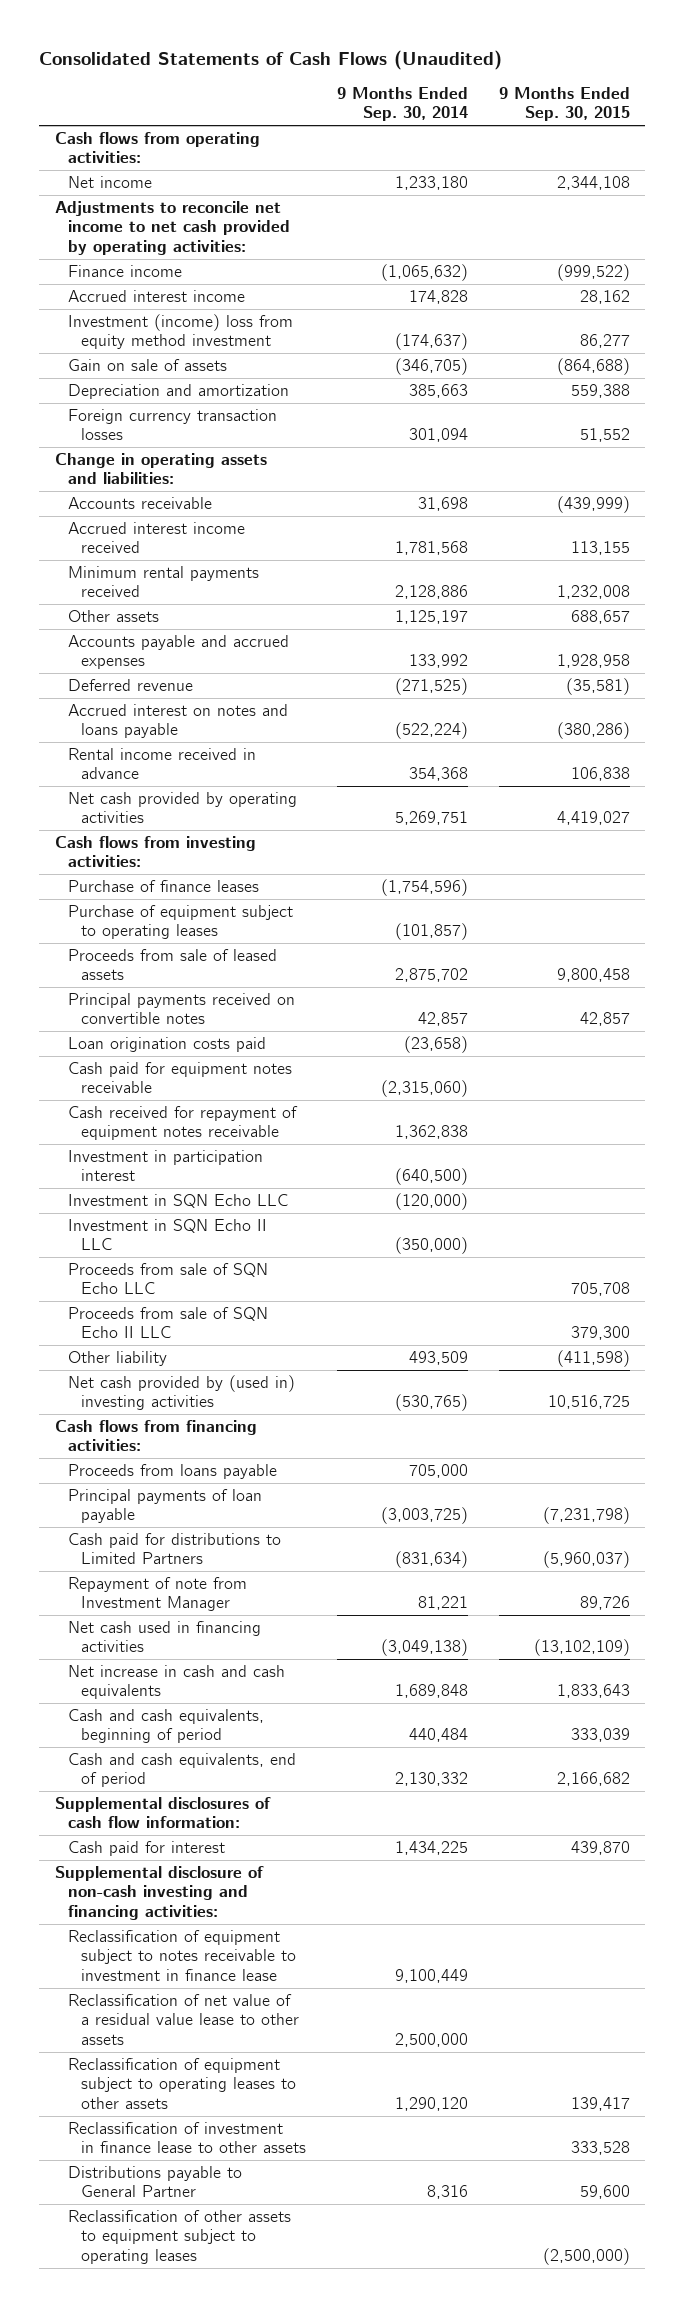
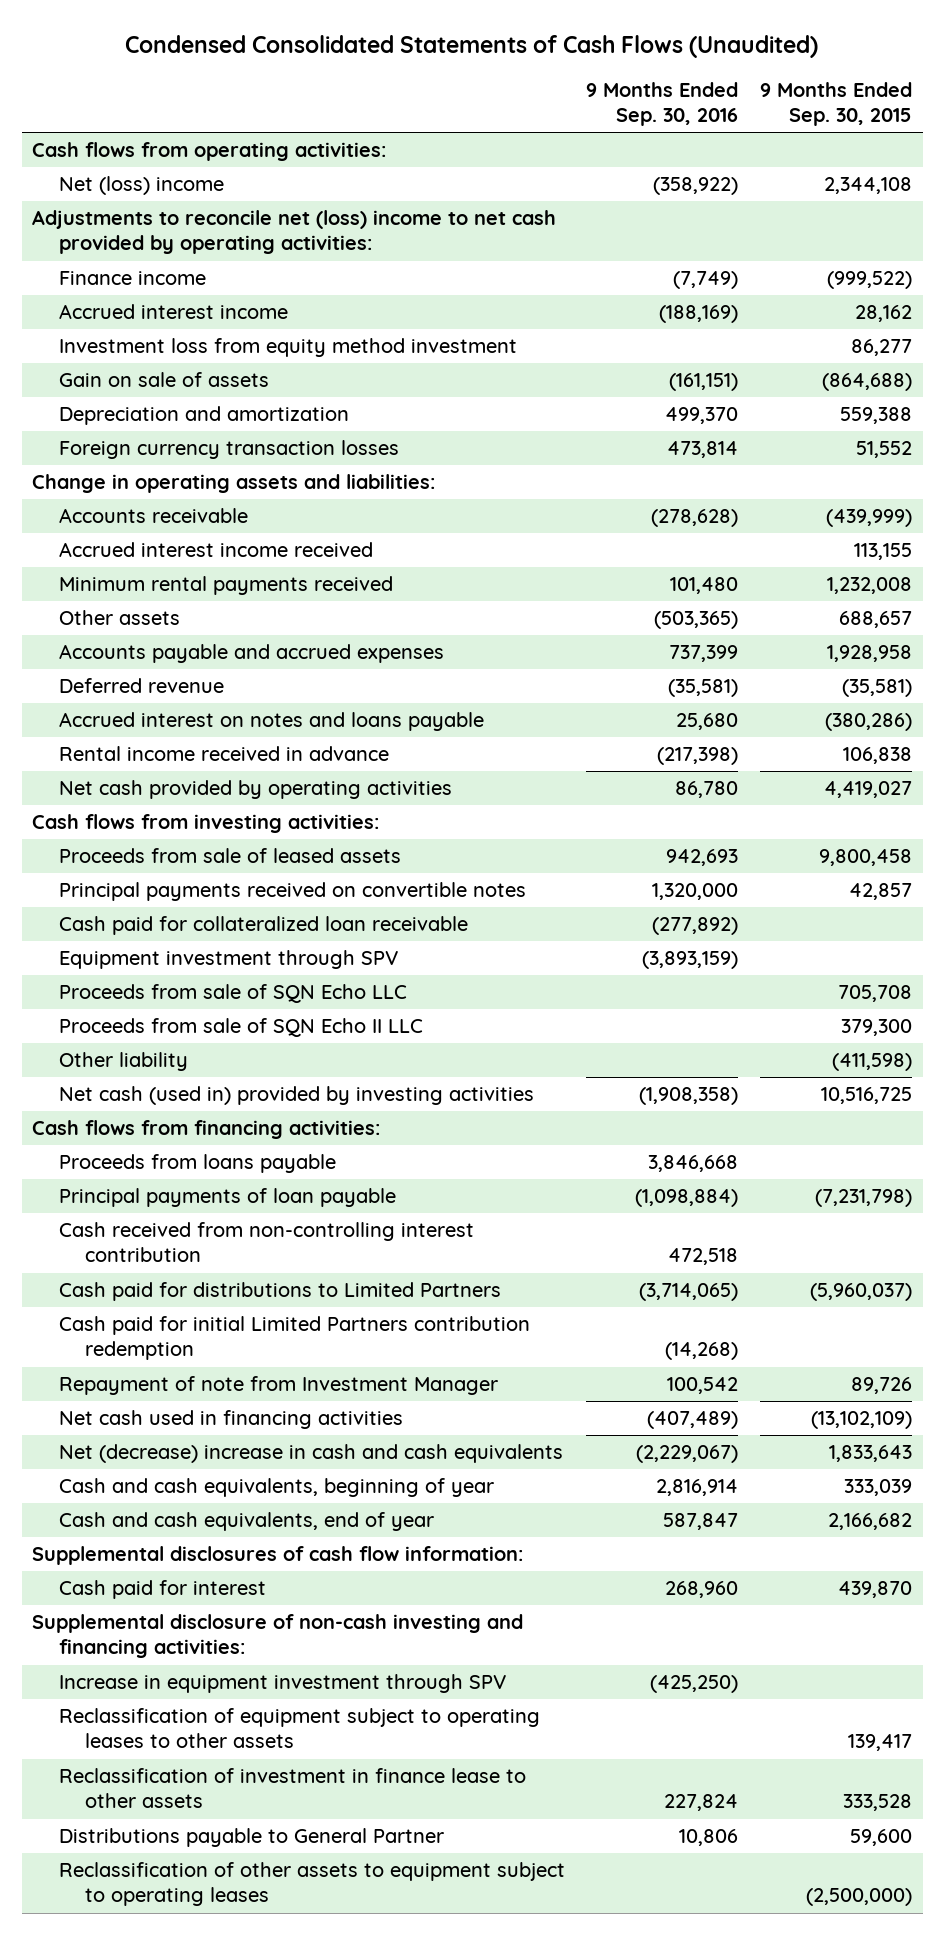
- Consolidated Statements of Cash Flows (Unaudited)
+ Condensed Consolidated Statements of Cash Flows (Unaudited)
- | 9 Months Ended Sep. 30, 2014 | 9 Months Ended Sep. 30, 2015
+ | 9 Months Ended Sep. 30, 2016 | 9 Months Ended Sep. 30, 2015
- Net income | 1,233,180 | 2,344,108
- Adjustments to reconcile net income to net cash provided by operating activities:
+ Net (loss) income | (358,922) | 2,344,108
+ Adjustments to reconcile net (loss) income to net cash provided by operating activities:
- Investment (income) loss from equity method investment | (174,637) | 86,277
+ Investment loss from equity method investment | | 86,277
- Purchase of finance leases | (1,754,596) |
- Purchase of equipment subject to operating leases | (101,857) |
- Loan origination costs paid | (23,658) |
- Cash paid for equipment notes receivable | (2,315,060) |
- Cash received for repayment of equipment notes receivable | 1,362,838 |
- Investment in participation interest | (640,500) |
- Investment in SQN Echo LLC | (120,000) |
- Investment in SQN Echo II LLC | (350,000) |
+ Cash paid for collateralized loan receivable | (277,892) |
+ Equipment investment through SPV | (3,893,159) |
- Net cash provided by (used in) investing activities | (530,765) | 10,516,725
+ Net cash (used in) provided by investing activities | (1,908,358) | 10,516,725
+ Cash received from non-controlling interest contribution | 472,518 |
+ Cash paid for initial Limited Partners contribution redemption | (14,268) |
- Net increase in cash and cash equivalents | 1,689,848 | 1,833,643
- Cash and cash equivalents, beginning of period | 440,484 | 333,039
- Cash and cash equivalents, end of period | 2,130,332 | 2,166,682
+ Net (decrease) increase in cash and cash equivalents | (2,229,067) | 1,833,643
+ Cash and cash equivalents, beginning of year | 2,816,914 | 333,039
+ Cash and cash equivalents, end of year | 587,847 | 2,166,682
- Reclassification of equipment subject to notes receivable to investment in finance lease | 9,100,449 |
- Reclassification of net value of a residual value lease to other assets | 2,500,000 |
+ Increase in equipment investment through SPV | (425,250) |

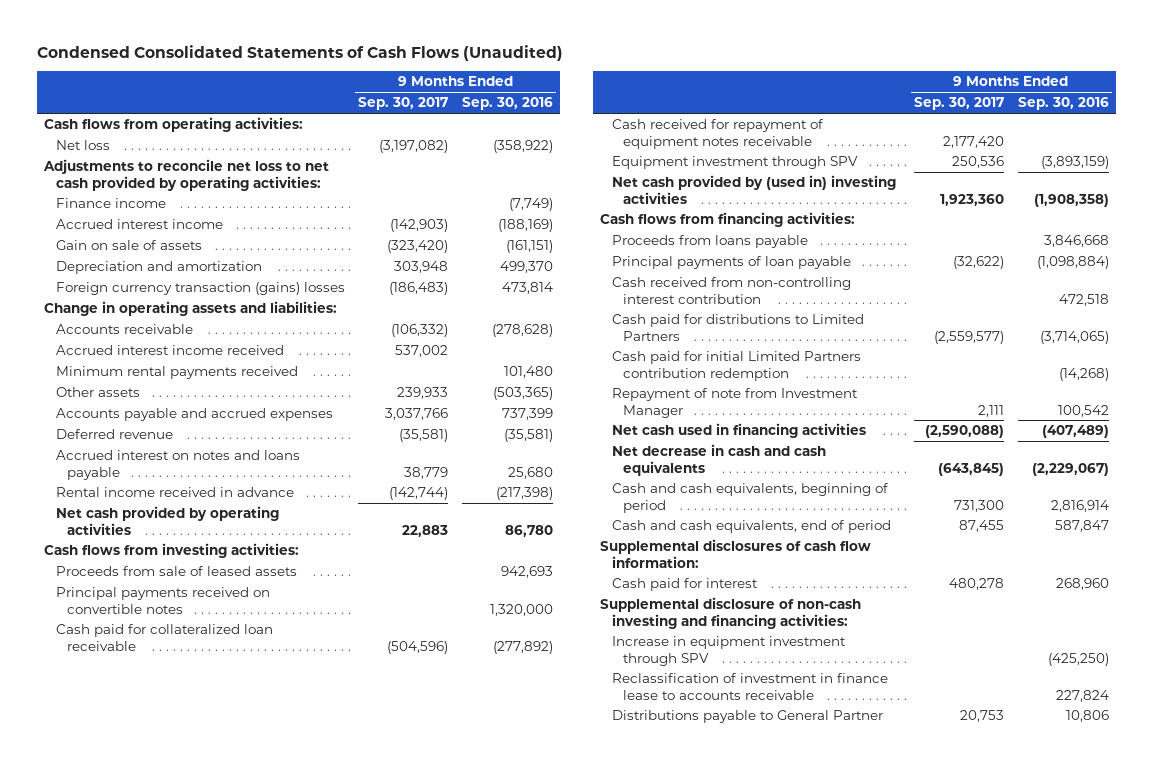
- | 9 Months Ended Sep. 30, 2016 | 9 Months Ended Sep. 30, 2015
+ | 9 Months Ended Sep. 30, 2017 | 9 Months Ended Sep. 30, 2016
- Net (loss) income | (358,922) | 2,344,108
- Adjustments to reconcile net (loss) income to net cash provided by operating activities:
+ Net loss | (3,197,082) | (358,922)
+ Adjustments to reconcile net loss to net cash provided by operating activities:
- Investment loss from equity method investment | | 86,277
- Foreign currency transaction losses | 473,814 | 51,552
+ Foreign currency transaction (gains) losses | (186,483) | 473,814
+ Cash received for repayment of equipment notes receivable | 2,177,420 |
- Proceeds from sale of SQN Echo LLC | | 705,708
- Proceeds from sale of SQN Echo II LLC | | 379,300
- Other liability | | (411,598)
- Net cash (used in) provided by investing activities | (1,908,358) | 10,516,725
+ Net cash provided by (used in) investing activities | 1,923,360 | (1,908,358)
- Net (decrease) increase in cash and cash equivalents | (2,229,067) | 1,833,643
- Cash and cash equivalents, beginning of year | 2,816,914 | 333,039
- Cash and cash equivalents, end of year | 587,847 | 2,166,682
+ Net decrease in cash and cash equivalents | (643,845) | (2,229,067)
+ Cash and cash equivalents, beginning of period | 731,300 | 2,816,914
+ Cash and cash equivalents, end of period | 87,455 | 587,847
- Reclassification of equipment subject to operating leases to other assets | | 139,417
- Reclassification of investment in finance lease to other assets | 227,824 | 333,528
+ Reclassification of investment in finance lease to accounts receivable | | 227,824
- Reclassification of other assets to equipment subject to operating leases | | (2,500,000)

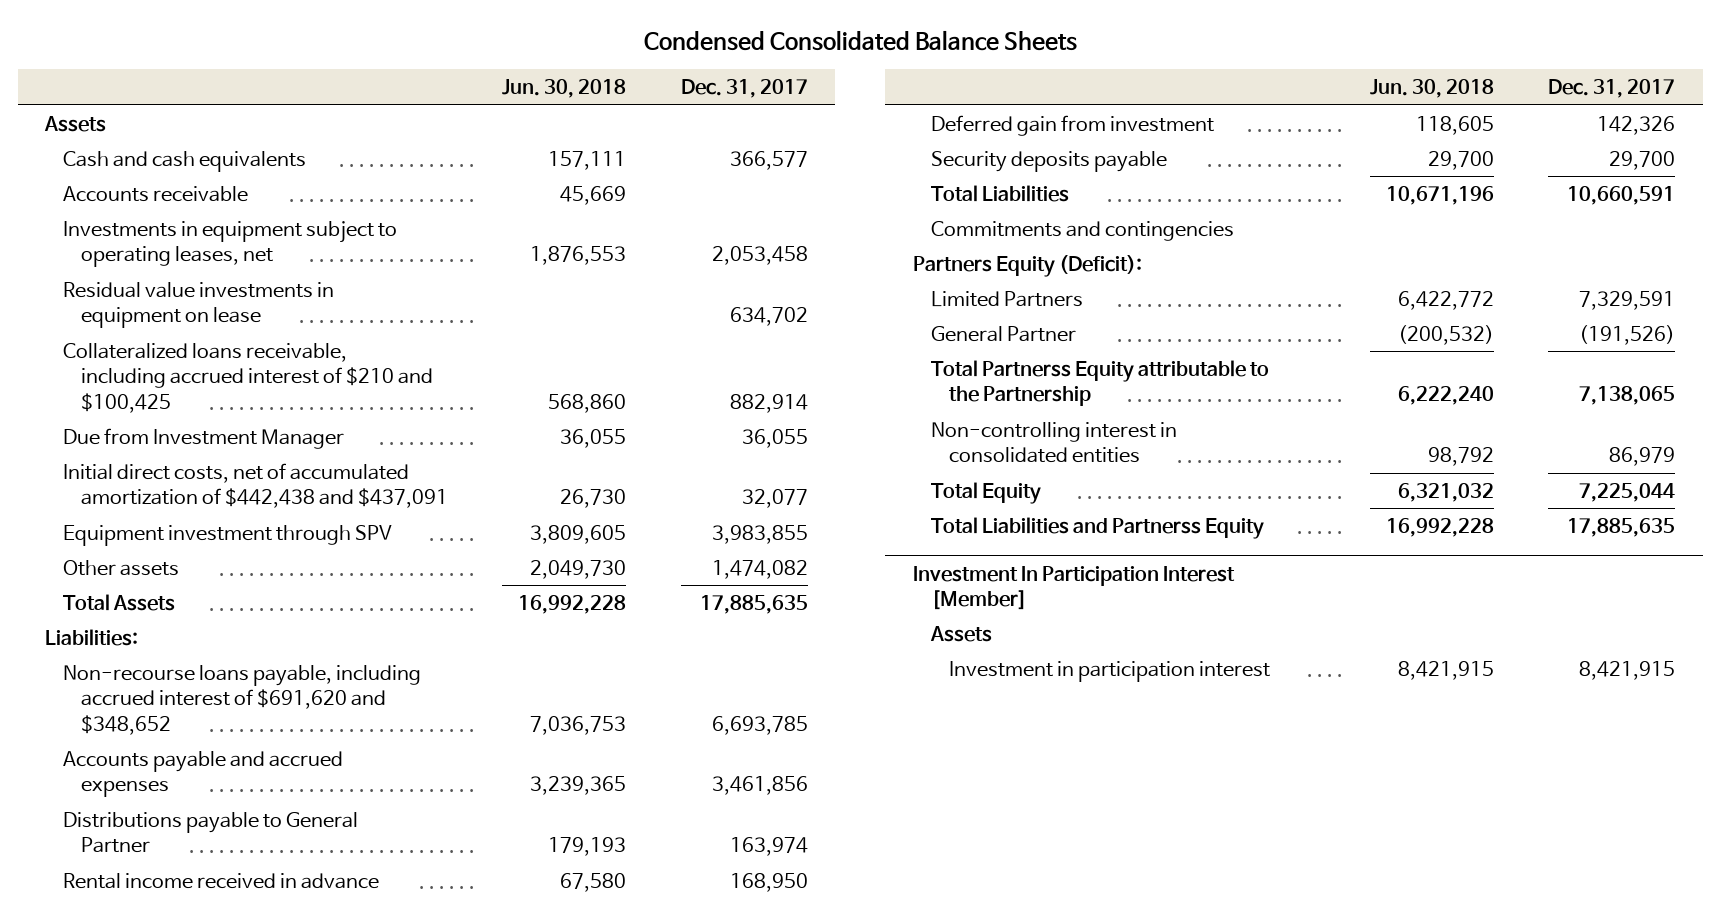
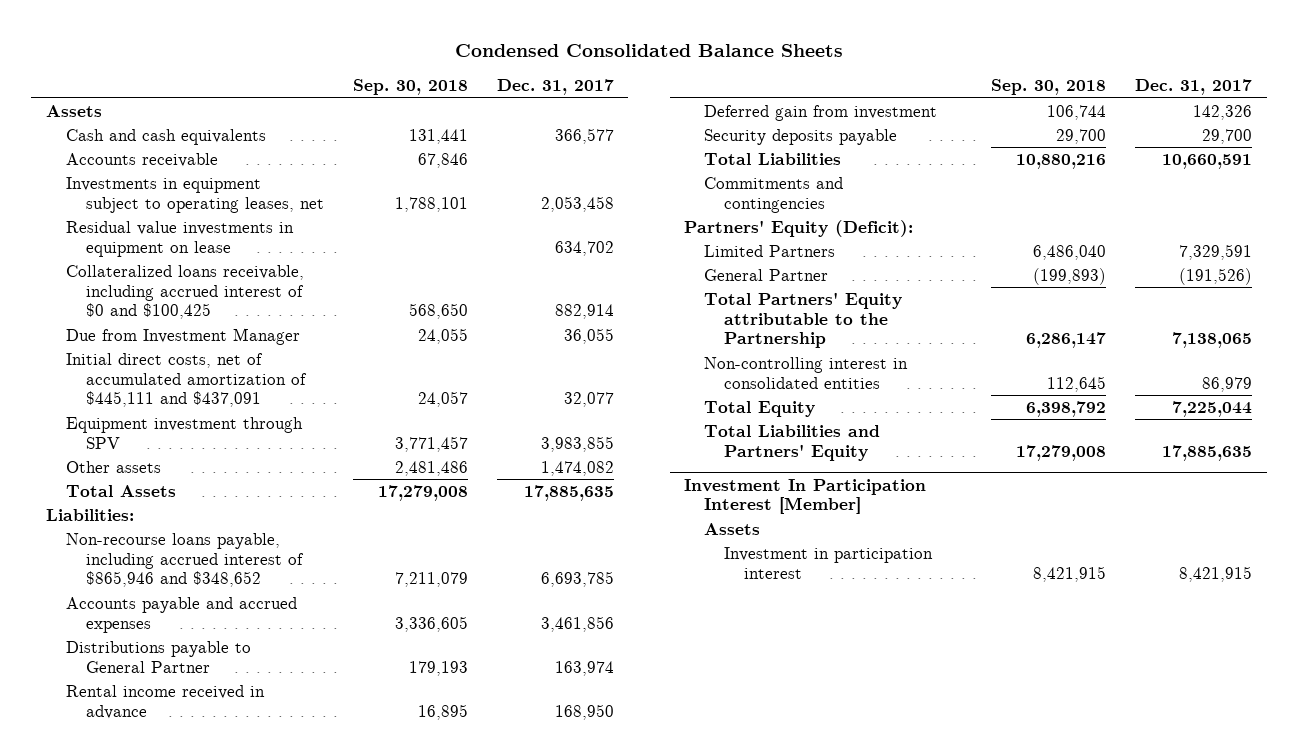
- | Jun. 30, 2018 | Dec. 31, 2017
+ | Sep. 30, 2018 | Dec. 31, 2017
- Collateralized loans receivable, including accrued interest of $210 and $100,425 | 568,860 | 882,914
+ Collateralized loans receivable, including accrued interest of $0 and $100,425 | 568,650 | 882,914
- Initial direct costs, net of accumulated amortization of $442,438 and $437,091 | 26,730 | 32,077
+ Initial direct costs, net of accumulated amortization of $445,111 and $437,091 | 24,057 | 32,077
- Non-recourse loans payable, including accrued interest of $691,620 and $348,652 | 7,036,753 | 6,693,785
+ Non-recourse loans payable, including accrued interest of $865,946 and $348,652 | 7,211,079 | 6,693,785
- Partners Equity (Deficit):
+ Partners' Equity (Deficit):
- Total Partnerss Equity attributable to the Partnership | 6,222,240 | 7,138,065
+ Total Partners' Equity attributable to the Partnership | 6,286,147 | 7,138,065
- Total Liabilities and Partnerss Equity | 16,992,228 | 17,885,635
+ Total Liabilities and Partners' Equity | 17,279,008 | 17,885,635

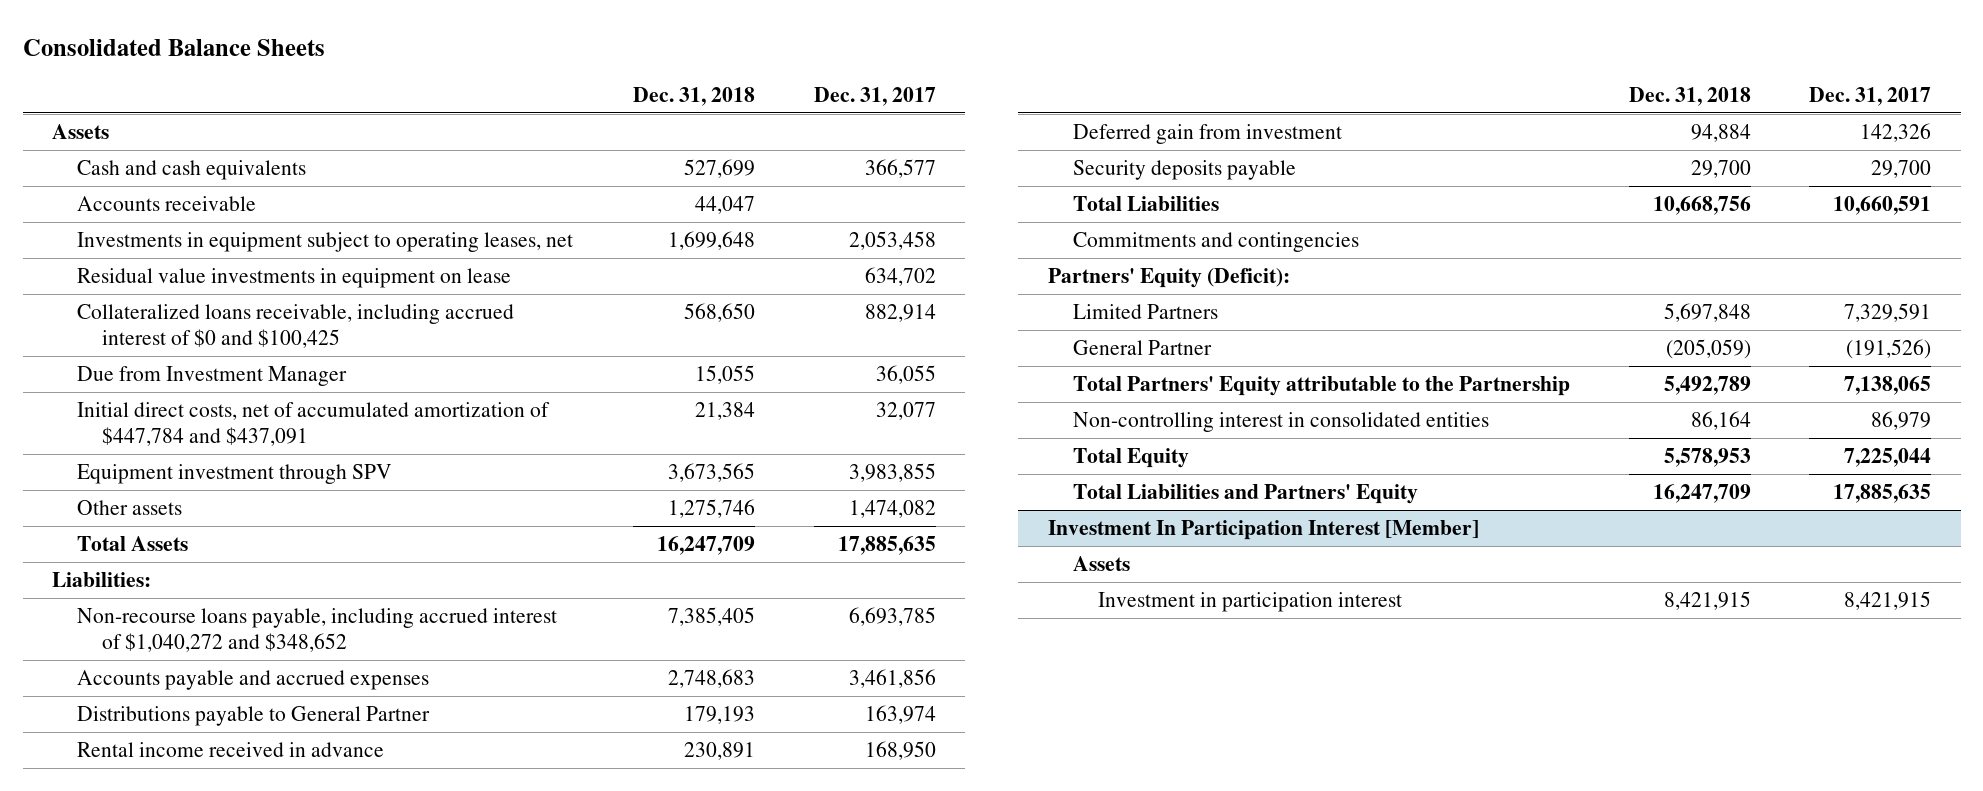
- Condensed Consolidated Balance Sheets
+ Consolidated Balance Sheets
- | Sep. 30, 2018 | Dec. 31, 2017
+ | Dec. 31, 2018 | Dec. 31, 2017
- Initial direct costs, net of accumulated amortization of $445,111 and $437,091 | 24,057 | 32,077
+ Initial direct costs, net of accumulated amortization of $447,784 and $437,091 | 21,384 | 32,077
- Non-recourse loans payable, including accrued interest of $865,946 and $348,652 | 7,211,079 | 6,693,785
+ Non-recourse loans payable, including accrued interest of $1,040,272 and $348,652 | 7,385,405 | 6,693,785

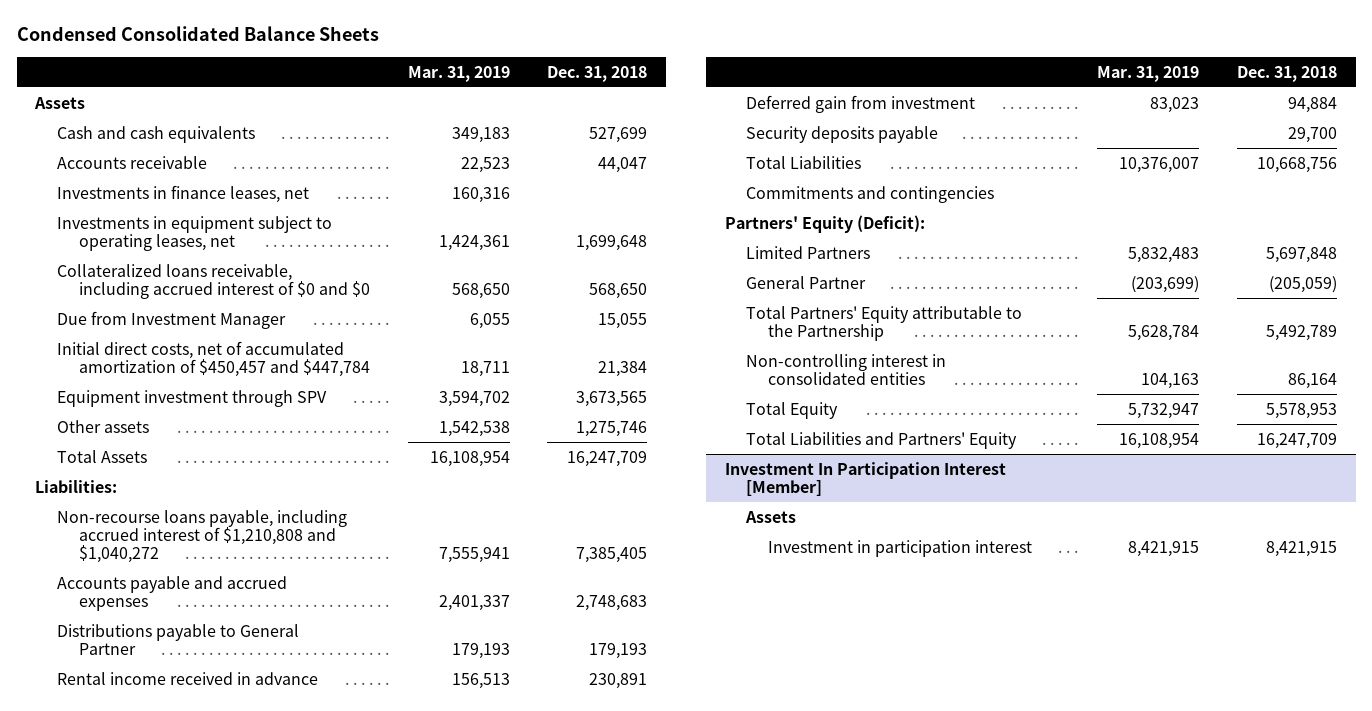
- Consolidated Balance Sheets
+ Condensed Consolidated Balance Sheets
- | Dec. 31, 2018 | Dec. 31, 2017
+ | Mar. 31, 2019 | Dec. 31, 2018
+ Investments in finance leases, net | 160,316 |
- Residual value investments in equipment on lease | | 634,702
- Collateralized loans receivable, including accrued interest of $0 and $100,425 | 568,650 | 882,914
+ Collateralized loans receivable, including accrued interest of $0 and $0 | 568,650 | 568,650
- Initial direct costs, net of accumulated amortization of $447,784 and $437,091 | 21,384 | 32,077
+ Initial direct costs, net of accumulated amortization of $450,457 and $447,784 | 18,711 | 21,384
- Non-recourse loans payable, including accrued interest of $1,040,272 and $348,652 | 7,385,405 | 6,693,785
+ Non-recourse loans payable, including accrued interest of $1,210,808 and $1,040,272 | 7,555,941 | 7,385,405

